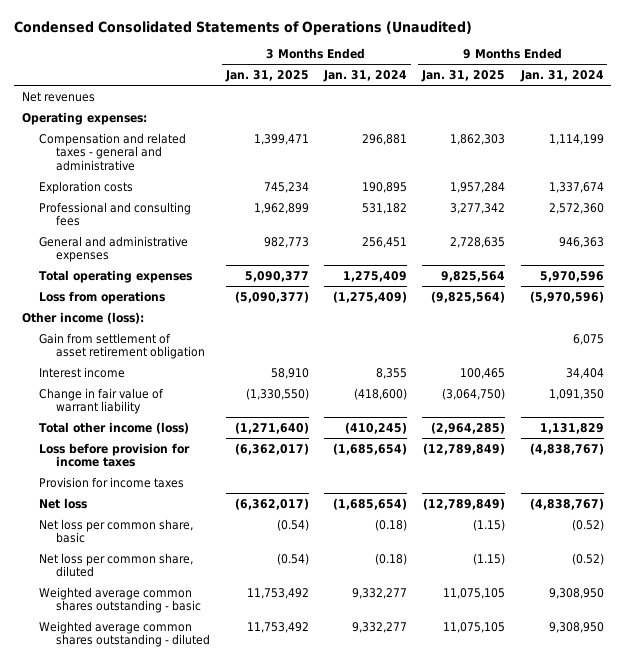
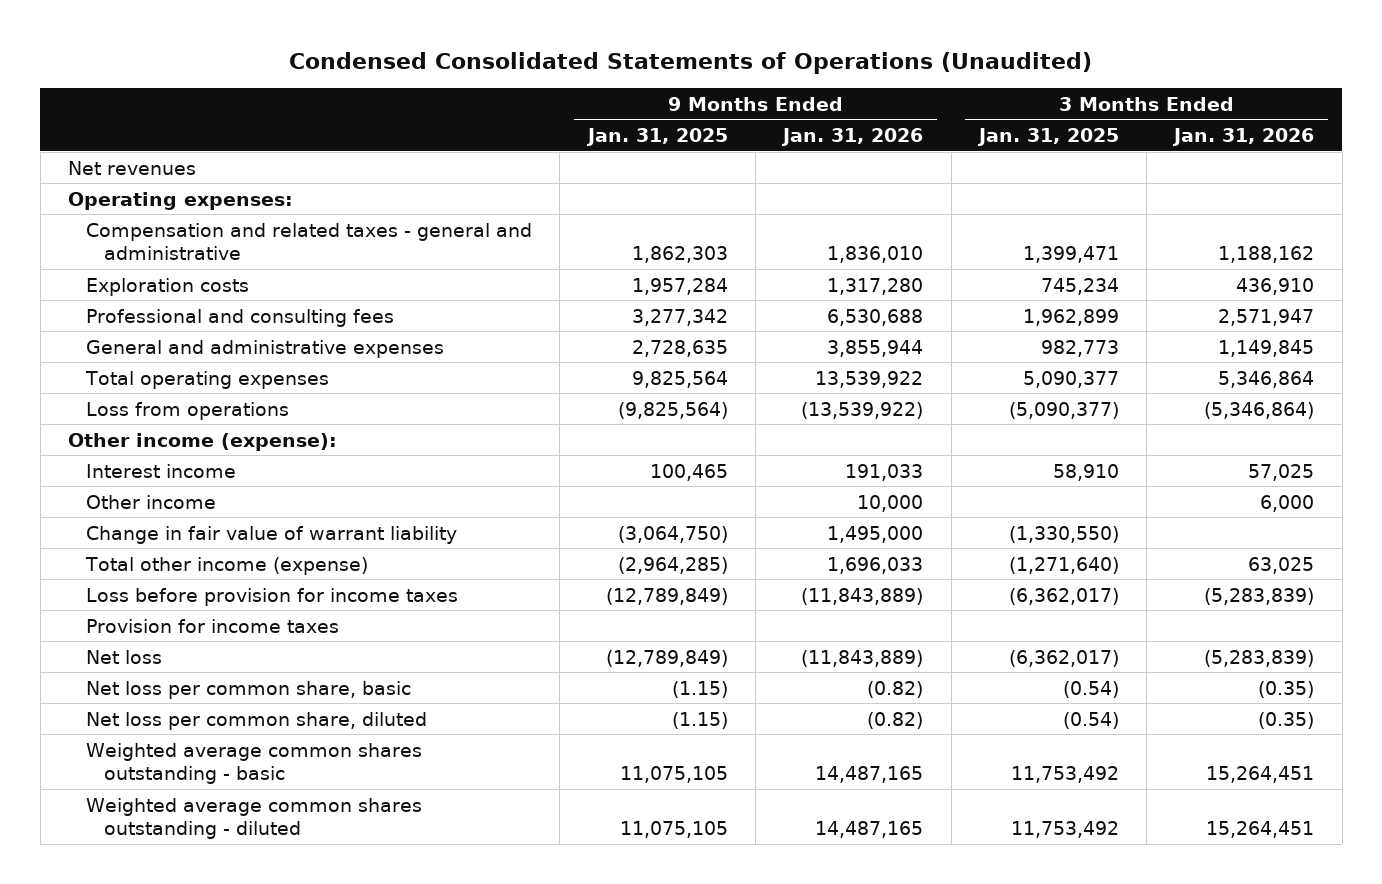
- | 3 Months Ended Jan. 31, 2025 | 3 Months Ended Jan. 31, 2024 | 9 Months Ended Jan. 31, 2025 | 9 Months Ended Jan. 31, 2024
+ | 9 Months Ended Jan. 31, 2025 | 9 Months Ended Jan. 31, 2026 | 3 Months Ended Jan. 31, 2025 | 3 Months Ended Jan. 31, 2026
- Other income (loss):
- Gain from settlement of asset retirement obligation | | | | 6,075
+ Other income (expense):
+ Other income | | 10,000 | | 6,000
- Total other income (loss) | (1,271,640) | (410,245) | (2,964,285) | 1,131,829
+ Total other income (expense) | (2,964,285) | 1,696,033 | (1,271,640) | 63,025

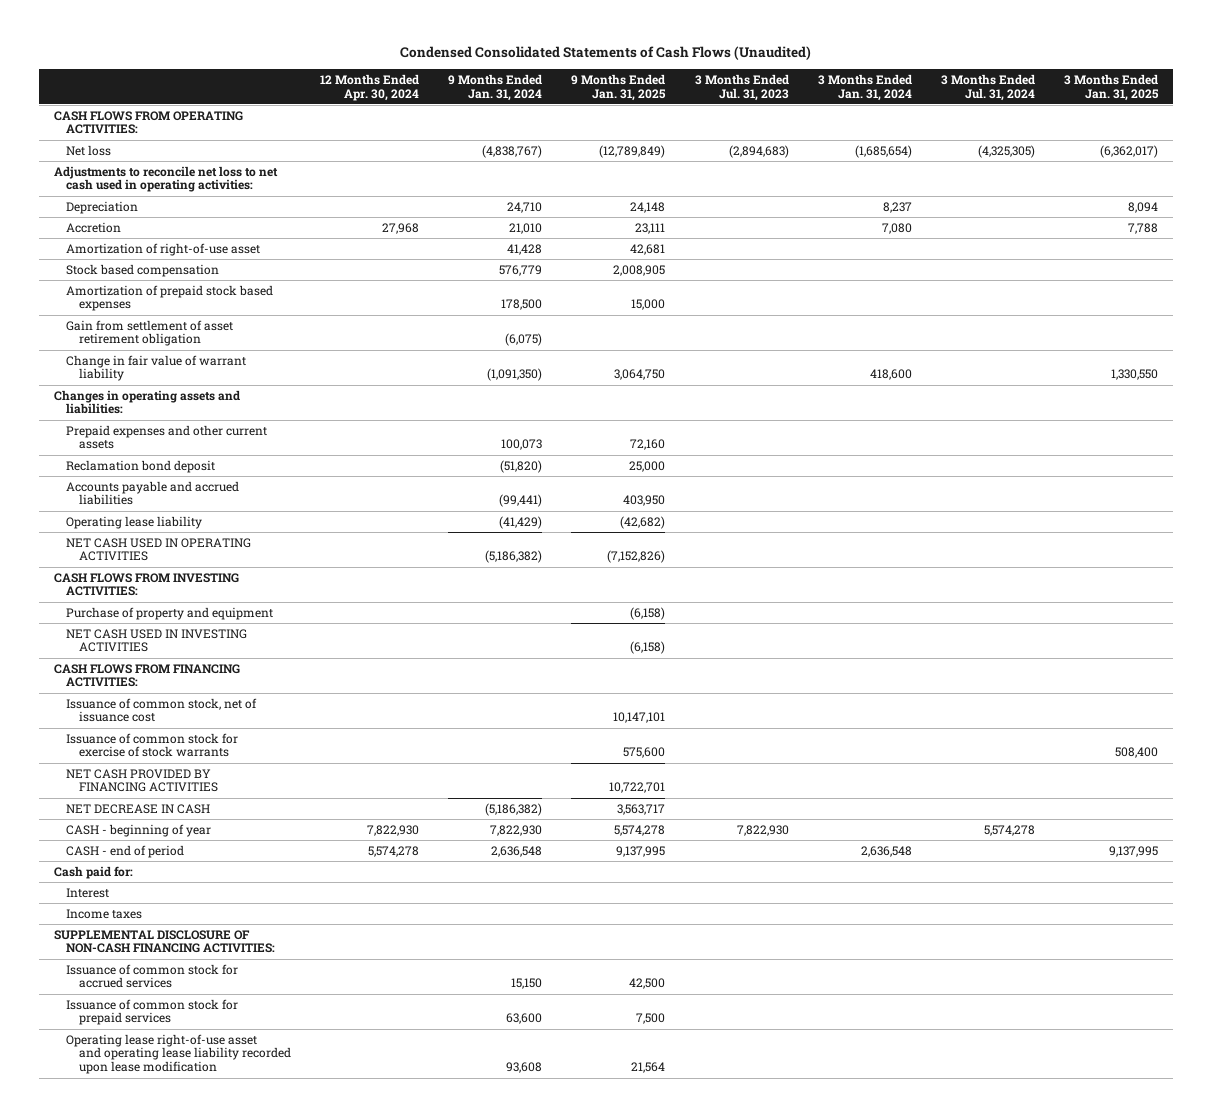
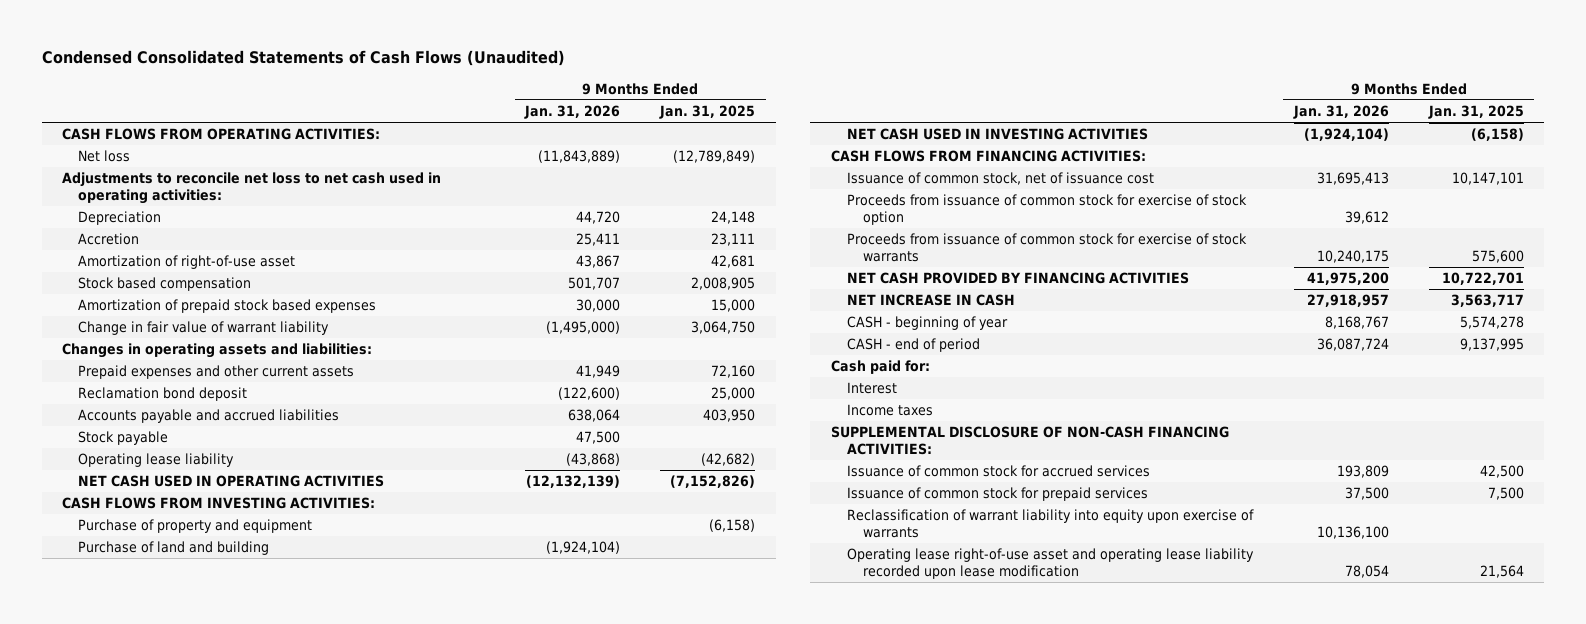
- | 12 Months Ended Apr. 30, 2024 | 9 Months Ended Jan. 31, 2024 | 9 Months Ended Jan. 31, 2025 | 3 Months Ended Jul. 31, 2023 | 3 Months Ended Jan. 31, 2024 | 3 Months Ended Jul. 31, 2024 | 3 Months Ended Jan. 31, 2025
+ | 9 Months Ended Jan. 31, 2026 | 9 Months Ended Jan. 31, 2025
- Gain from settlement of asset retirement obligation | | (6,075) | | | | |
+ Stock payable | 47,500 |
+ Purchase of land and building | (1,924,104) |
- Issuance of common stock for exercise of stock warrants | | | 575,600 | | | | 508,400
+ Proceeds from issuance of common stock for exercise of stock option | 39,612 |
+ Proceeds from issuance of common stock for exercise of stock warrants | 10,240,175 | 575,600
- NET DECREASE IN CASH | | (5,186,382) | 3,563,717 | | | |
+ NET INCREASE IN CASH | 27,918,957 | 3,563,717
+ Reclassification of warrant liability into equity upon exercise of warrants | 10,136,100 |

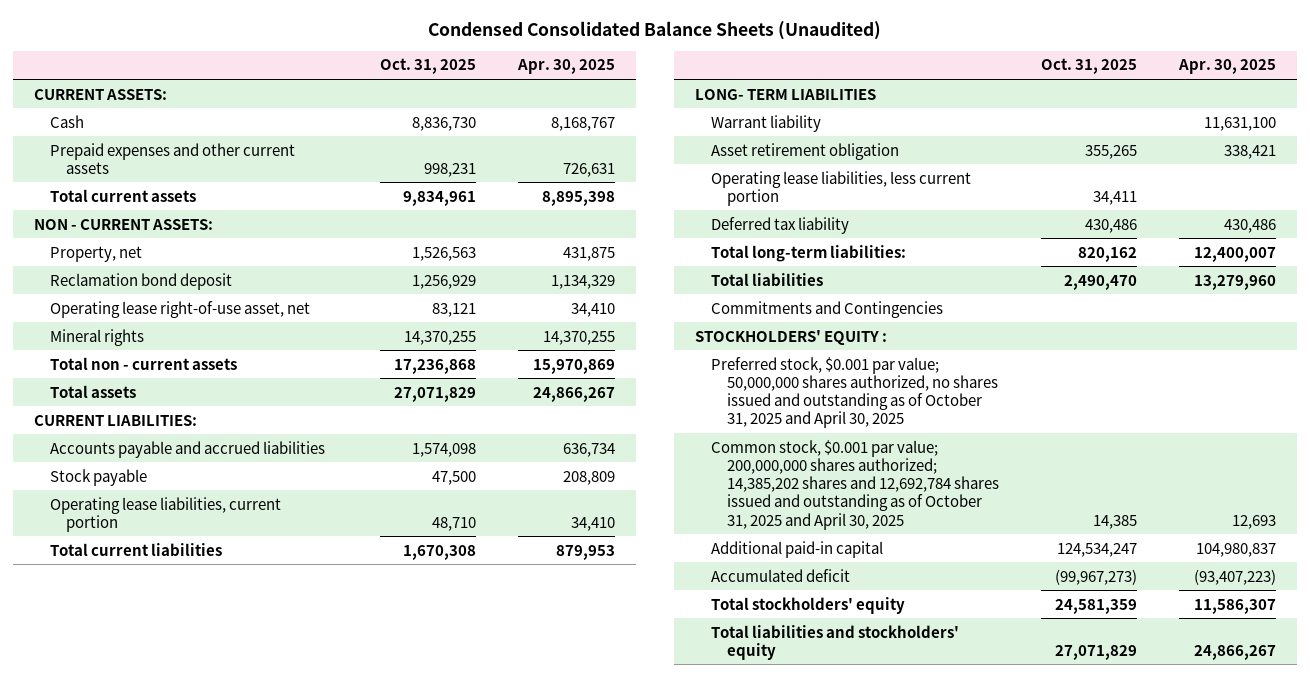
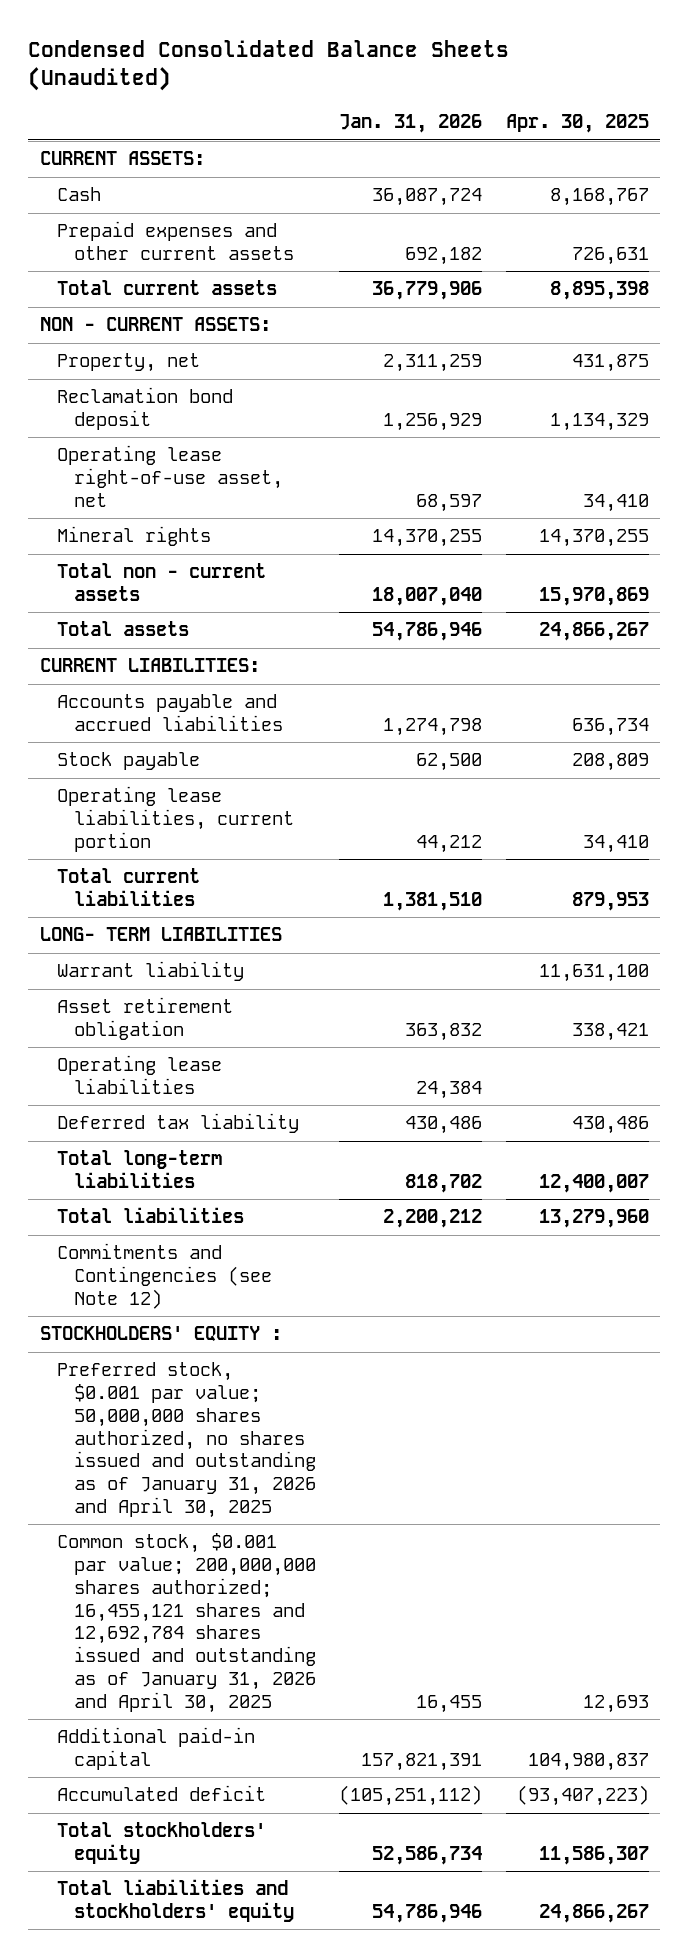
- | Oct. 31, 2025 | Apr. 30, 2025
+ | Jan. 31, 2026 | Apr. 30, 2025
- Operating lease liabilities, less current portion | 34,411 |
+ Operating lease liabilities | 24,384 |
- Total long-term liabilities: | 820,162 | 12,400,007
+ Total long-term liabilities | 818,702 | 12,400,007
- Commitments and Contingencies
+ Commitments and Contingencies (see Note 12)
- Preferred stock, $0.001 par value; 50,000,000 shares authorized, no shares issued and outstanding as of October 31, 2025 and April 30, 2025
- Common stock, $0.001 par value; 200,000,000 shares authorized; 14,385,202 shares and 12,692,784 shares issued and outstanding as of October 31, 2025 and April 30, 2025 | 14,385 | 12,693
+ Preferred stock, $0.001 par value; 50,000,000 shares authorized, no shares issued and outstanding as of January 31, 2026 and April 30, 2025
+ Common stock, $0.001 par value; 200,000,000 shares authorized; 16,455,121 shares and 12,692,784 shares issued and outstanding as of January 31, 2026 and April 30, 2025 | 16,455 | 12,693

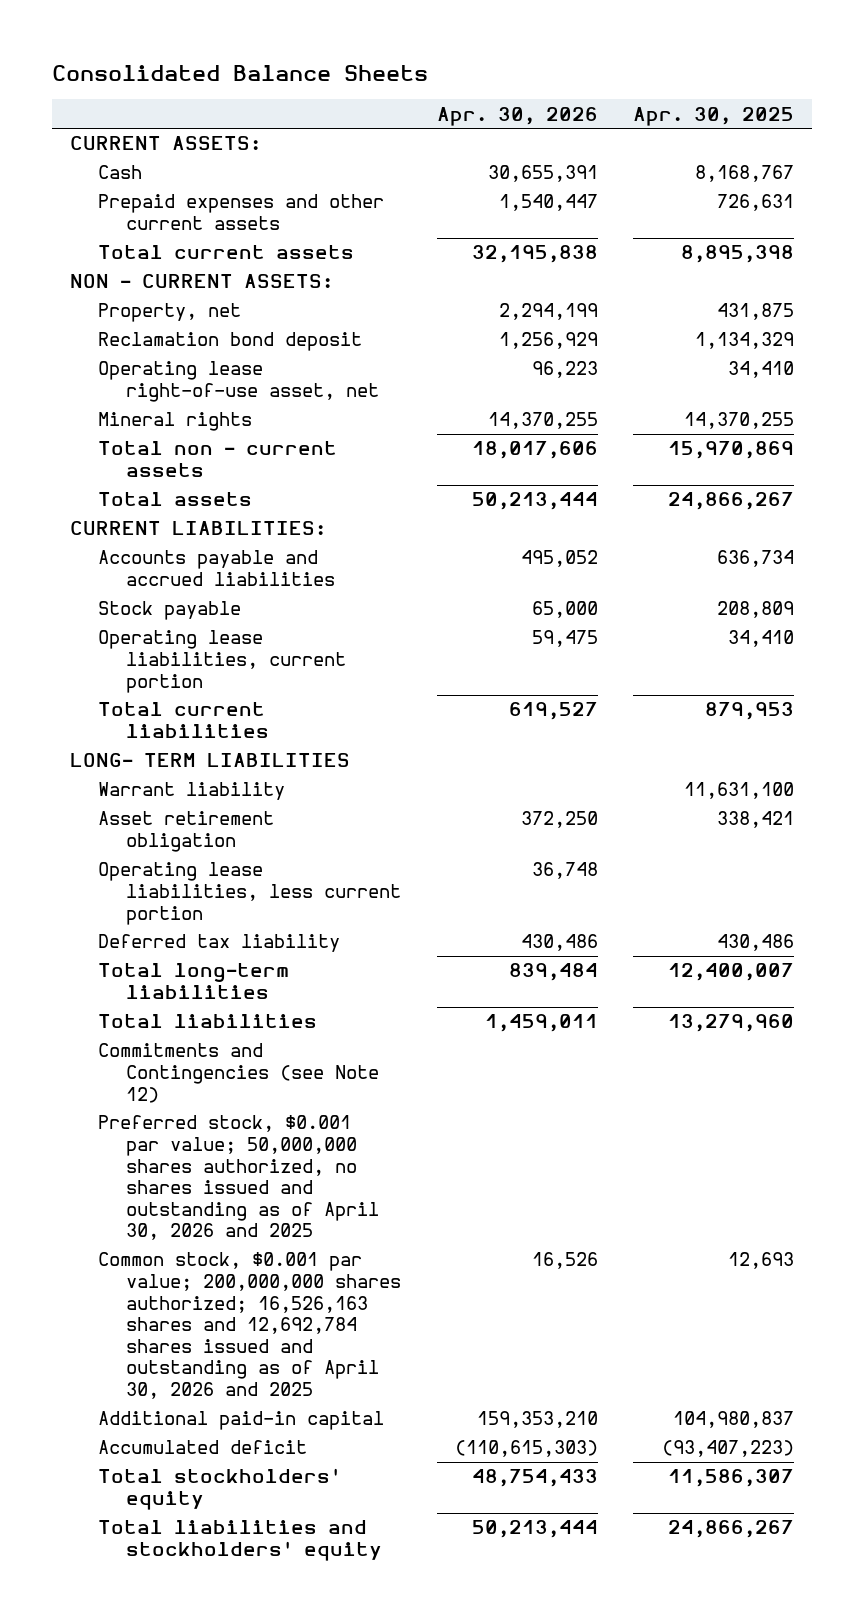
- Condensed Consolidated Balance Sheets (Unaudited)
+ Consolidated Balance Sheets
- | Jan. 31, 2026 | Apr. 30, 2025
+ | Apr. 30, 2026 | Apr. 30, 2025
- Operating lease liabilities | 24,384 |
+ Operating lease liabilities, less current portion | 36,748 |
- STOCKHOLDERS' EQUITY :
- Preferred stock, $0.001 par value; 50,000,000 shares authorized, no shares issued and outstanding as of January 31, 2026 and April 30, 2025
- Common stock, $0.001 par value; 200,000,000 shares authorized; 16,455,121 shares and 12,692,784 shares issued and outstanding as of January 31, 2026 and April 30, 2025 | 16,455 | 12,693
+ Preferred stock, $0.001 par value; 50,000,000 shares authorized, no shares issued and outstanding as of April 30, 2026 and 2025
+ Common stock, $0.001 par value; 200,000,000 shares authorized; 16,526,163 shares and 12,692,784 shares issued and outstanding as of April 30, 2026 and 2025 | 16,526 | 12,693

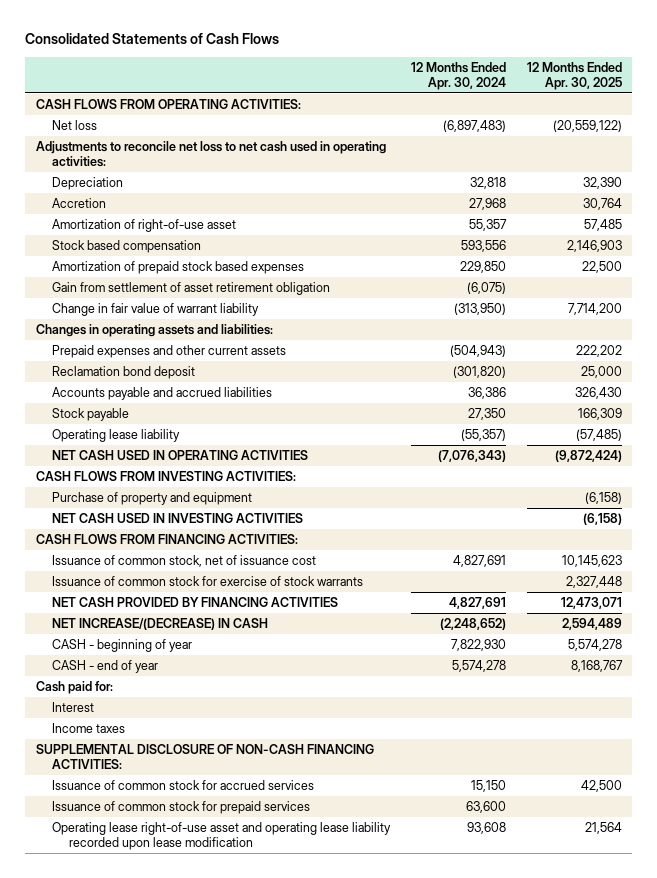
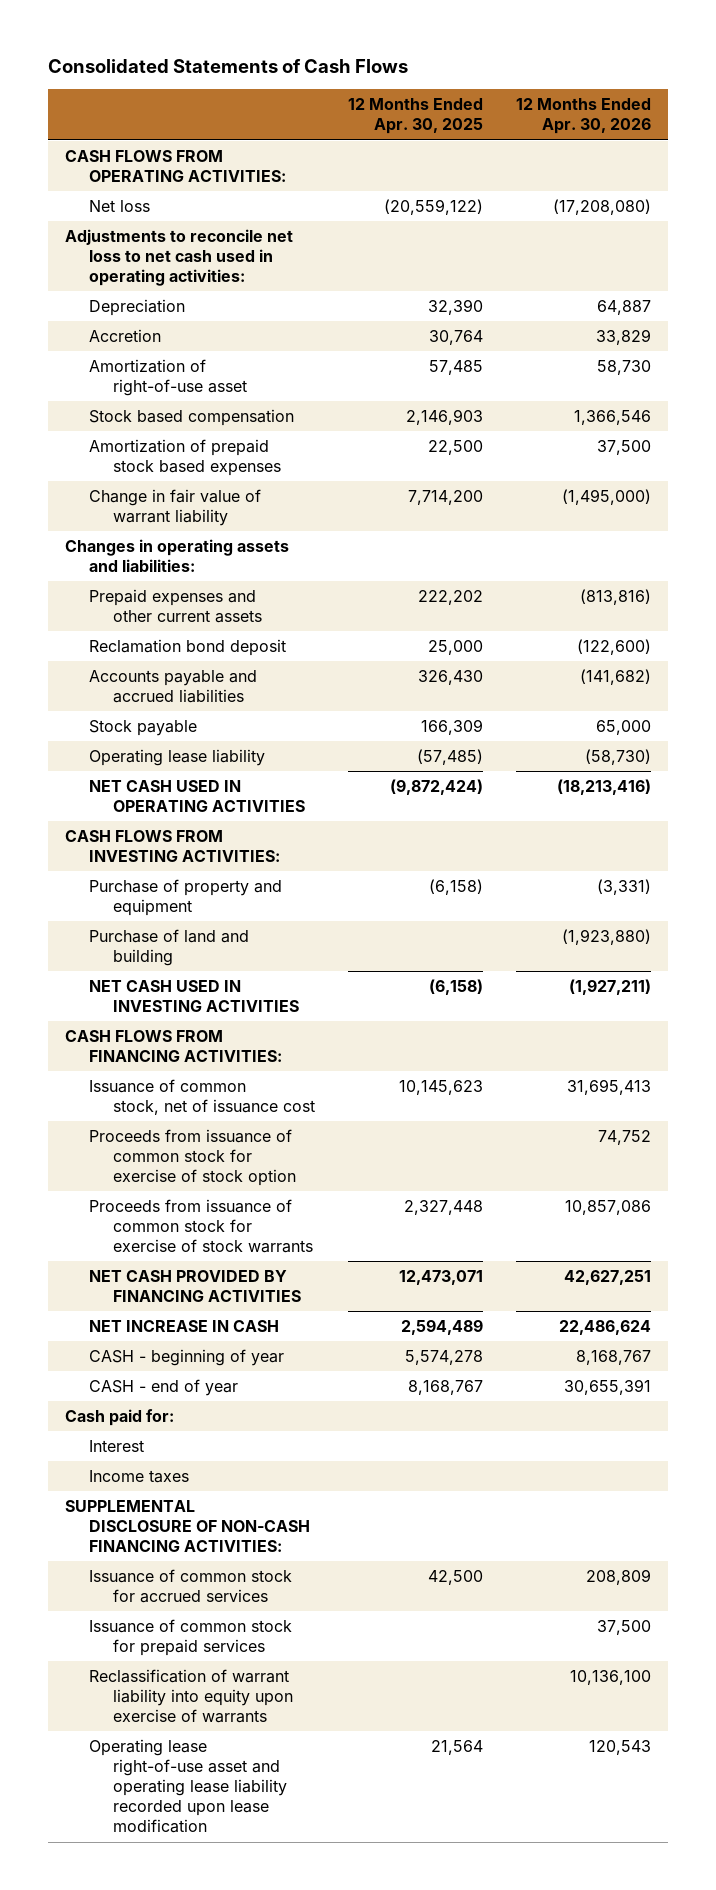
- | 12 Months Ended Apr. 30, 2024 | 12 Months Ended Apr. 30, 2025
+ | 12 Months Ended Apr. 30, 2025 | 12 Months Ended Apr. 30, 2026
- Gain from settlement of asset retirement obligation | (6,075) |
+ Purchase of land and building | | (1,923,880)
- Issuance of common stock for exercise of stock warrants | | 2,327,448
+ Proceeds from issuance of common stock for exercise of stock option | | 74,752
+ Proceeds from issuance of common stock for exercise of stock warrants | 2,327,448 | 10,857,086
- NET INCREASE/(DECREASE) IN CASH | (2,248,652) | 2,594,489
+ NET INCREASE IN CASH | 2,594,489 | 22,486,624
+ Reclassification of warrant liability into equity upon exercise of warrants | | 10,136,100

